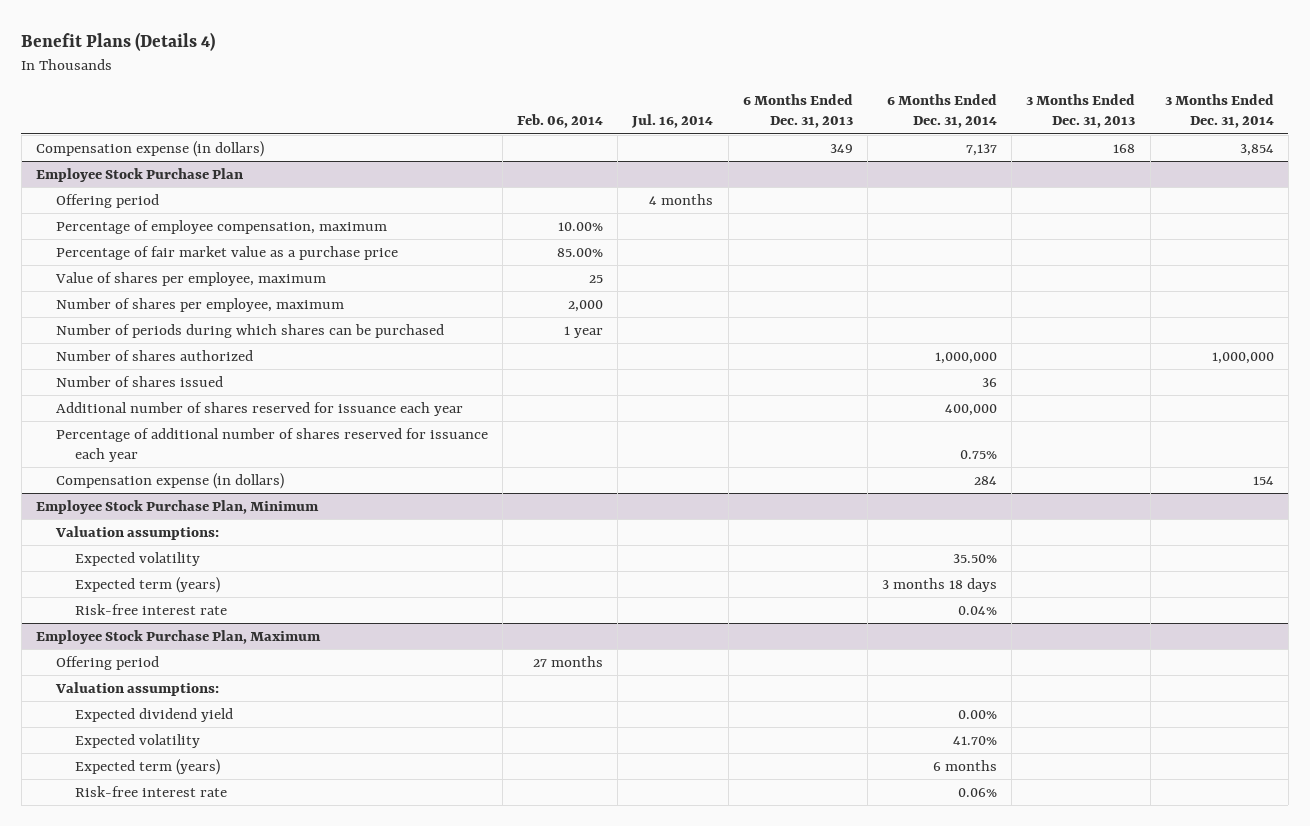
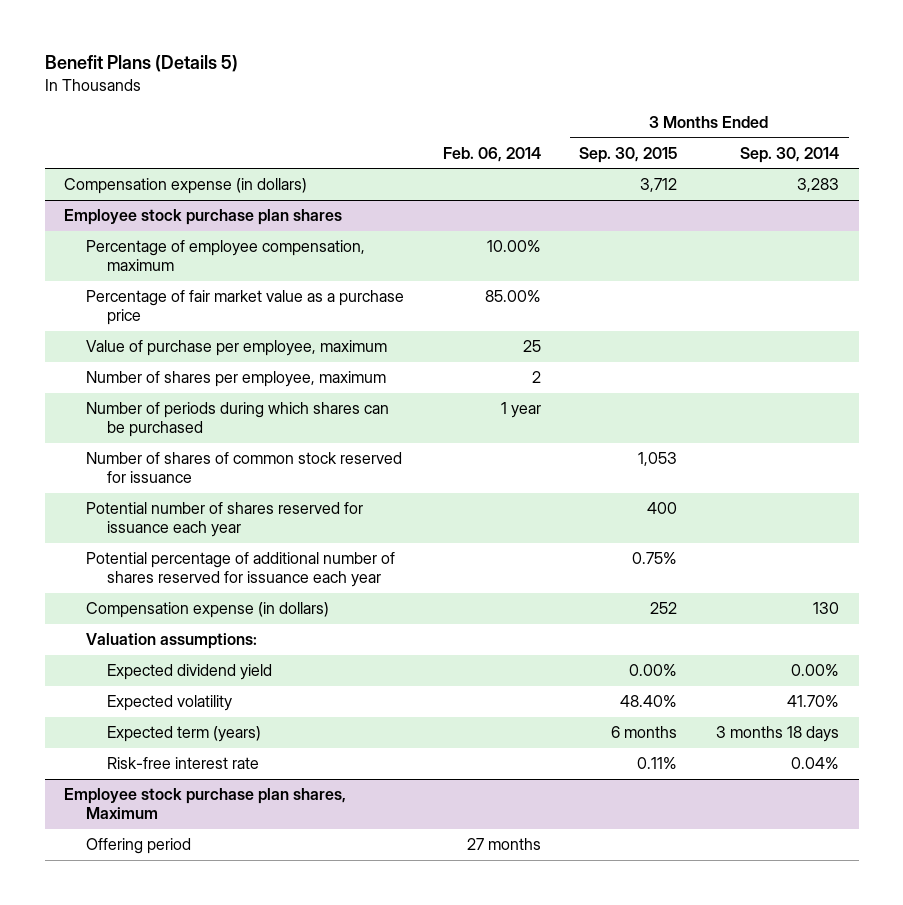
- Benefit Plans (Details 4)
+ Benefit Plans (Details 5)
- | Feb. 06, 2014 | Jul. 16, 2014 | 6 Months Ended Dec. 31, 2013 | 6 Months Ended Dec. 31, 2014 | 3 Months Ended Dec. 31, 2013 | 3 Months Ended Dec. 31, 2014
+ | Feb. 06, 2014 | 3 Months Ended Sep. 30, 2015 | 3 Months Ended Sep. 30, 2014
- Employee Stock Purchase Plan
- Offering period | | 4 months | | | |
- Percentage of employee compensation, maximum | 10.00% | | | | |
- Percentage of fair market value as a purchase price | 85.00% | | | | |
- Value of shares per employee, maximum | 25 | | | | |
- Number of shares per employee, maximum | 2,000 | | | | |
- Number of periods during which shares can be purchased | 1 year | | | | |
- Number of shares authorized | | | | 1,000,000 | | 1,000,000
- Number of shares issued | | | | 36 | |
- Additional number of shares reserved for issuance each year | | | | 400,000 | |
- Percentage of additional number of shares reserved for issuance each year | | | | 0.75% | |
- Compensation expense (in dollars) | | | | 284 | | 154
- Employee Stock Purchase Plan, Minimum
+ Employee stock purchase plan shares
+ Percentage of employee compensation, maximum | 10.00% | |
+ Percentage of fair market value as a purchase price | 85.00% | |
+ Value of purchase per employee, maximum | 25 | |
+ Number of shares per employee, maximum | 2 | |
+ Number of periods during which shares can be purchased | 1 year | |
+ Number of shares of common stock reserved for issuance | | 1,053 |
+ Potential number of shares reserved for issuance each year | | 400 |
+ Potential percentage of additional number of shares reserved for issuance each year | | 0.75% |
+ Compensation expense (in dollars) | | 252 | 130
+ Expected dividend yield | | 0.00% | 0.00%
- Employee Stock Purchase Plan, Maximum
+ Employee stock purchase plan shares, Maximum
- Valuation assumptions:
- Expected dividend yield | | | | 0.00% | |
- Expected volatility | | | | 41.70% | |
- Expected term (years) | | | | 6 months | |
- Risk-free interest rate | | | | 0.06% | |

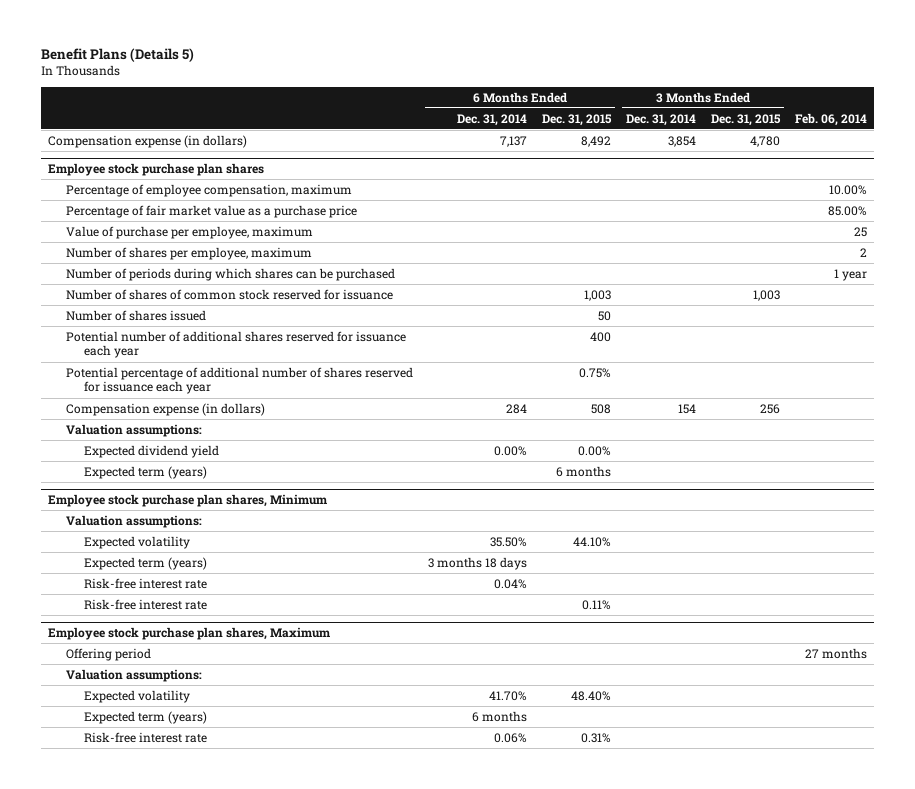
- | Feb. 06, 2014 | 3 Months Ended Sep. 30, 2015 | 3 Months Ended Sep. 30, 2014
+ | 6 Months Ended Dec. 31, 2014 | 6 Months Ended Dec. 31, 2015 | 3 Months Ended Dec. 31, 2014 | 3 Months Ended Dec. 31, 2015 | Feb. 06, 2014
@ Employee stock purchase plan shares
- Potential number of shares reserved for issuance each year | | 400 |
+ Number of shares issued | | 50 | | |
+ Potential number of additional shares reserved for issuance each year | | 400 | | |
- Expected volatility | | 48.40% | 41.70%
- Risk-free interest rate | | 0.11% | 0.04%
+ Employee stock purchase plan shares, Minimum
+ Valuation assumptions:
+ Expected volatility | 35.50% | 44.10% | | |
+ Expected term (years) | 3 months 18 days | | | |
+ Risk-free interest rate | 0.04% | | | |
+ Risk-free interest rate | | 0.11% | | |
@ Employee stock purchase plan shares, Maximum
+ Valuation assumptions:
+ Expected volatility | 41.70% | 48.40% | | |
+ Expected term (years) | 6 months | | | |
+ Risk-free interest rate | 0.06% | 0.31% | | |

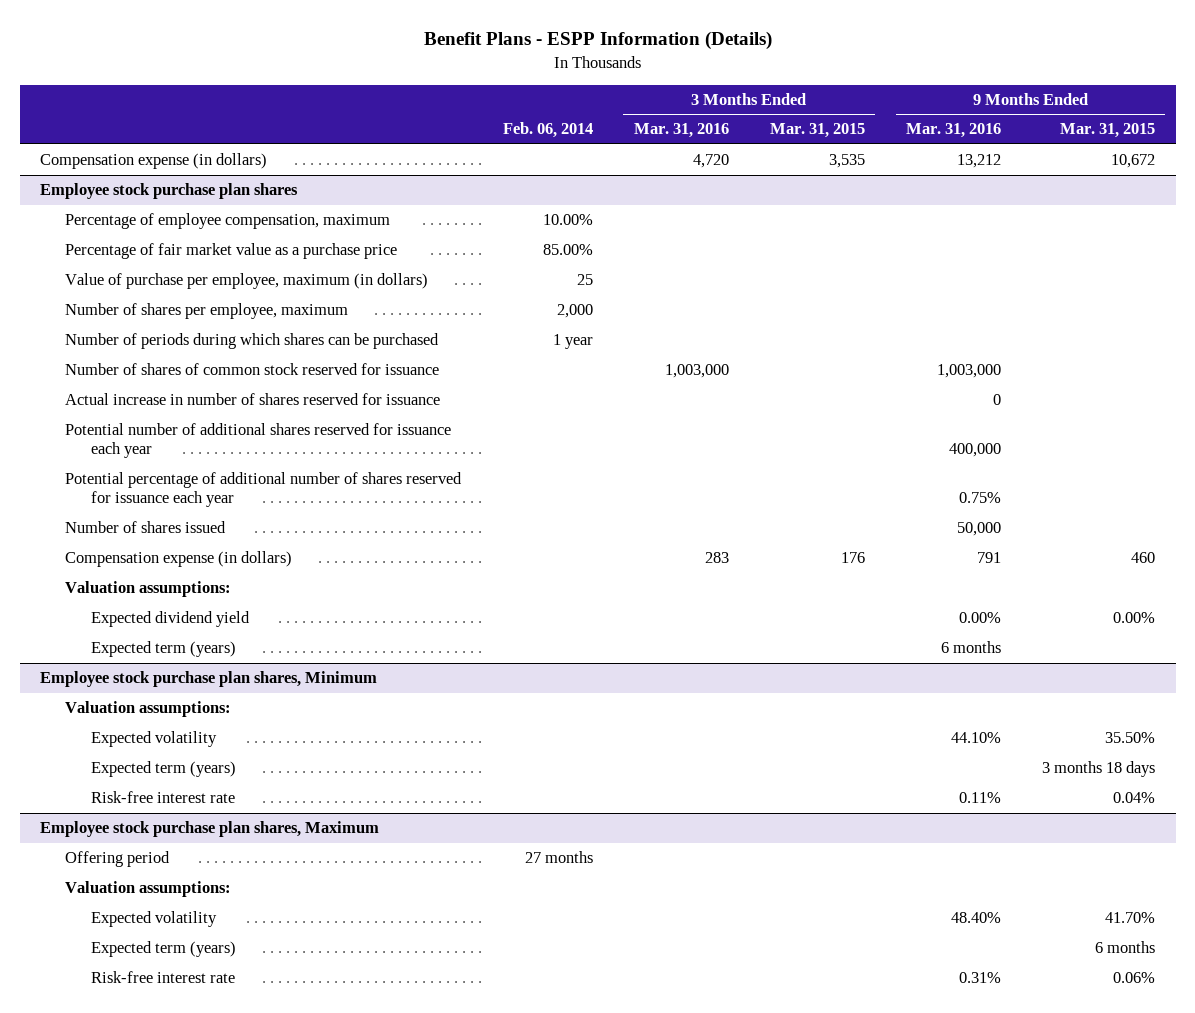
- Benefit Plans (Details 5)
+ Benefit Plans - ESPP Information (Details)
- | 6 Months Ended Dec. 31, 2014 | 6 Months Ended Dec. 31, 2015 | 3 Months Ended Dec. 31, 2014 | 3 Months Ended Dec. 31, 2015 | Feb. 06, 2014
+ | Feb. 06, 2014 | 3 Months Ended Mar. 31, 2016 | 3 Months Ended Mar. 31, 2015 | 9 Months Ended Mar. 31, 2016 | 9 Months Ended Mar. 31, 2015
@ Employee stock purchase plan shares
- Value of purchase per employee, maximum | | | | | 25
- Number of shares per employee, maximum | | | | | 2
+ Value of purchase per employee, maximum (in dollars) | 25 | | | |
+ Number of shares per employee, maximum | 2,000 | | | |
+ Actual increase in number of shares reserved for issuance | | | | 0 |
moved down: Number of shares issued | | | | 50,000 |
@ Employee stock purchase plan shares, Minimum
- Risk-free interest rate | | 0.11% | | |

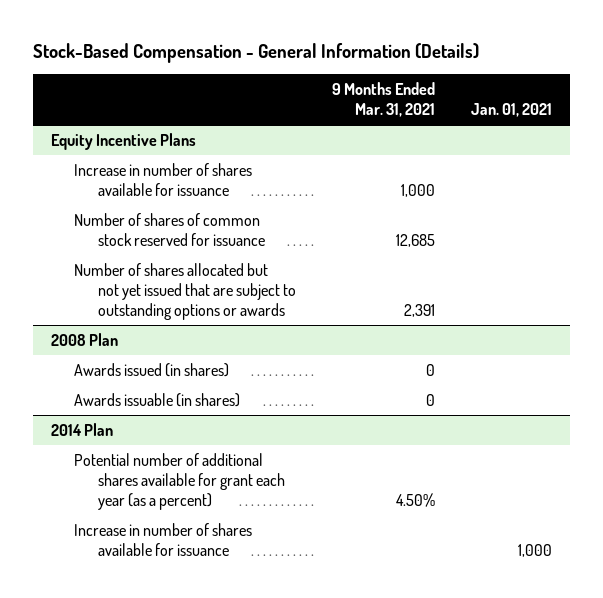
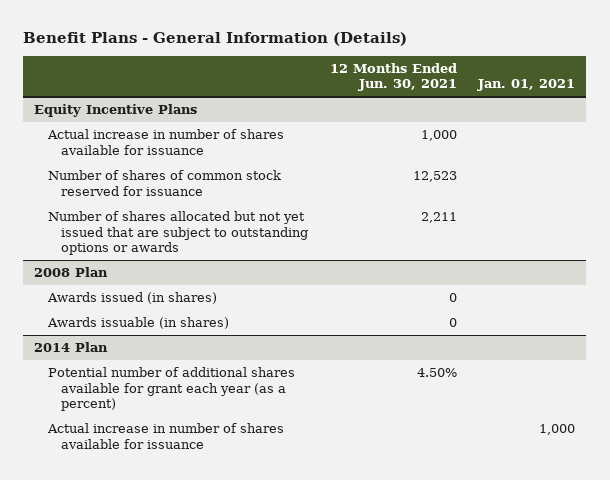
- Stock-Based Compensation - General Information (Details)
+ Benefit Plans - General Information (Details)
- | 9 Months Ended Mar. 31, 2021 | Jan. 01, 2021
+ | 12 Months Ended Jun. 30, 2021 | Jan. 01, 2021
@ Equity Incentive Plans
- Increase in number of shares available for issuance | 1,000 |
+ Actual increase in number of shares available for issuance | 1,000 |
@ 2014 Plan
- Increase in number of shares available for issuance | | 1,000
+ Actual increase in number of shares available for issuance | | 1,000

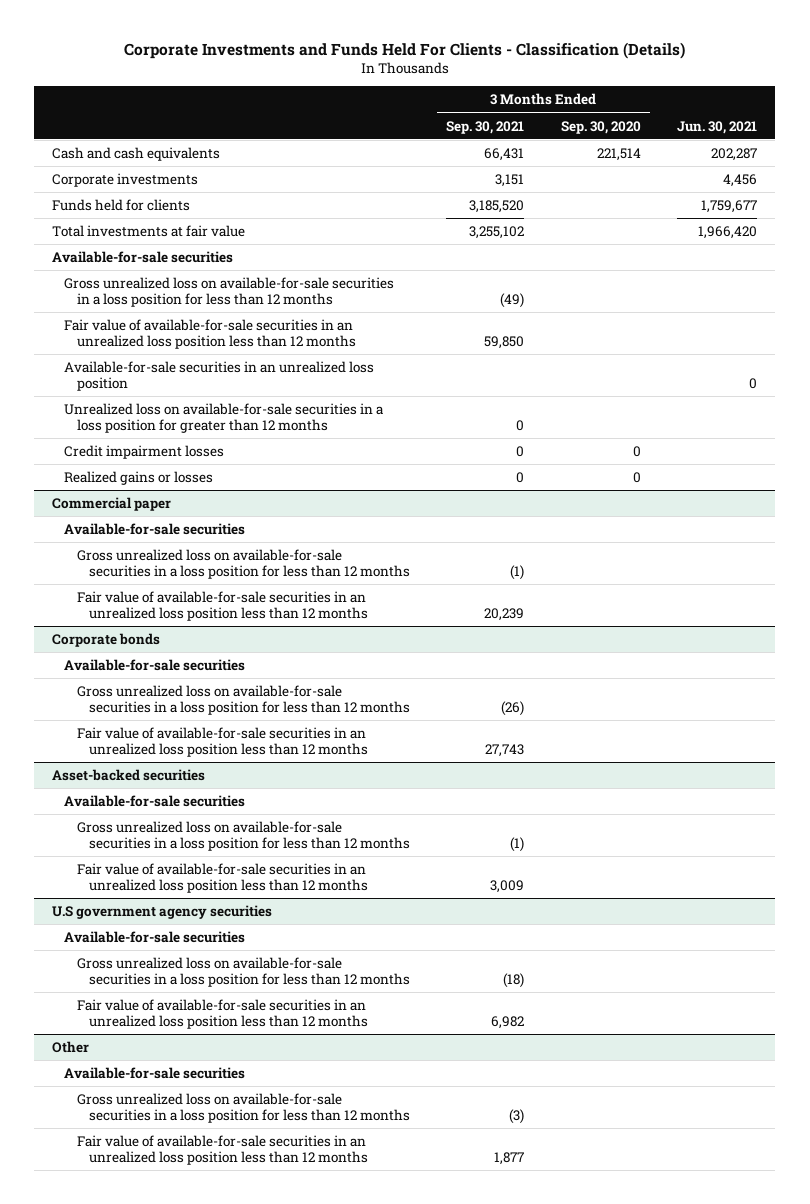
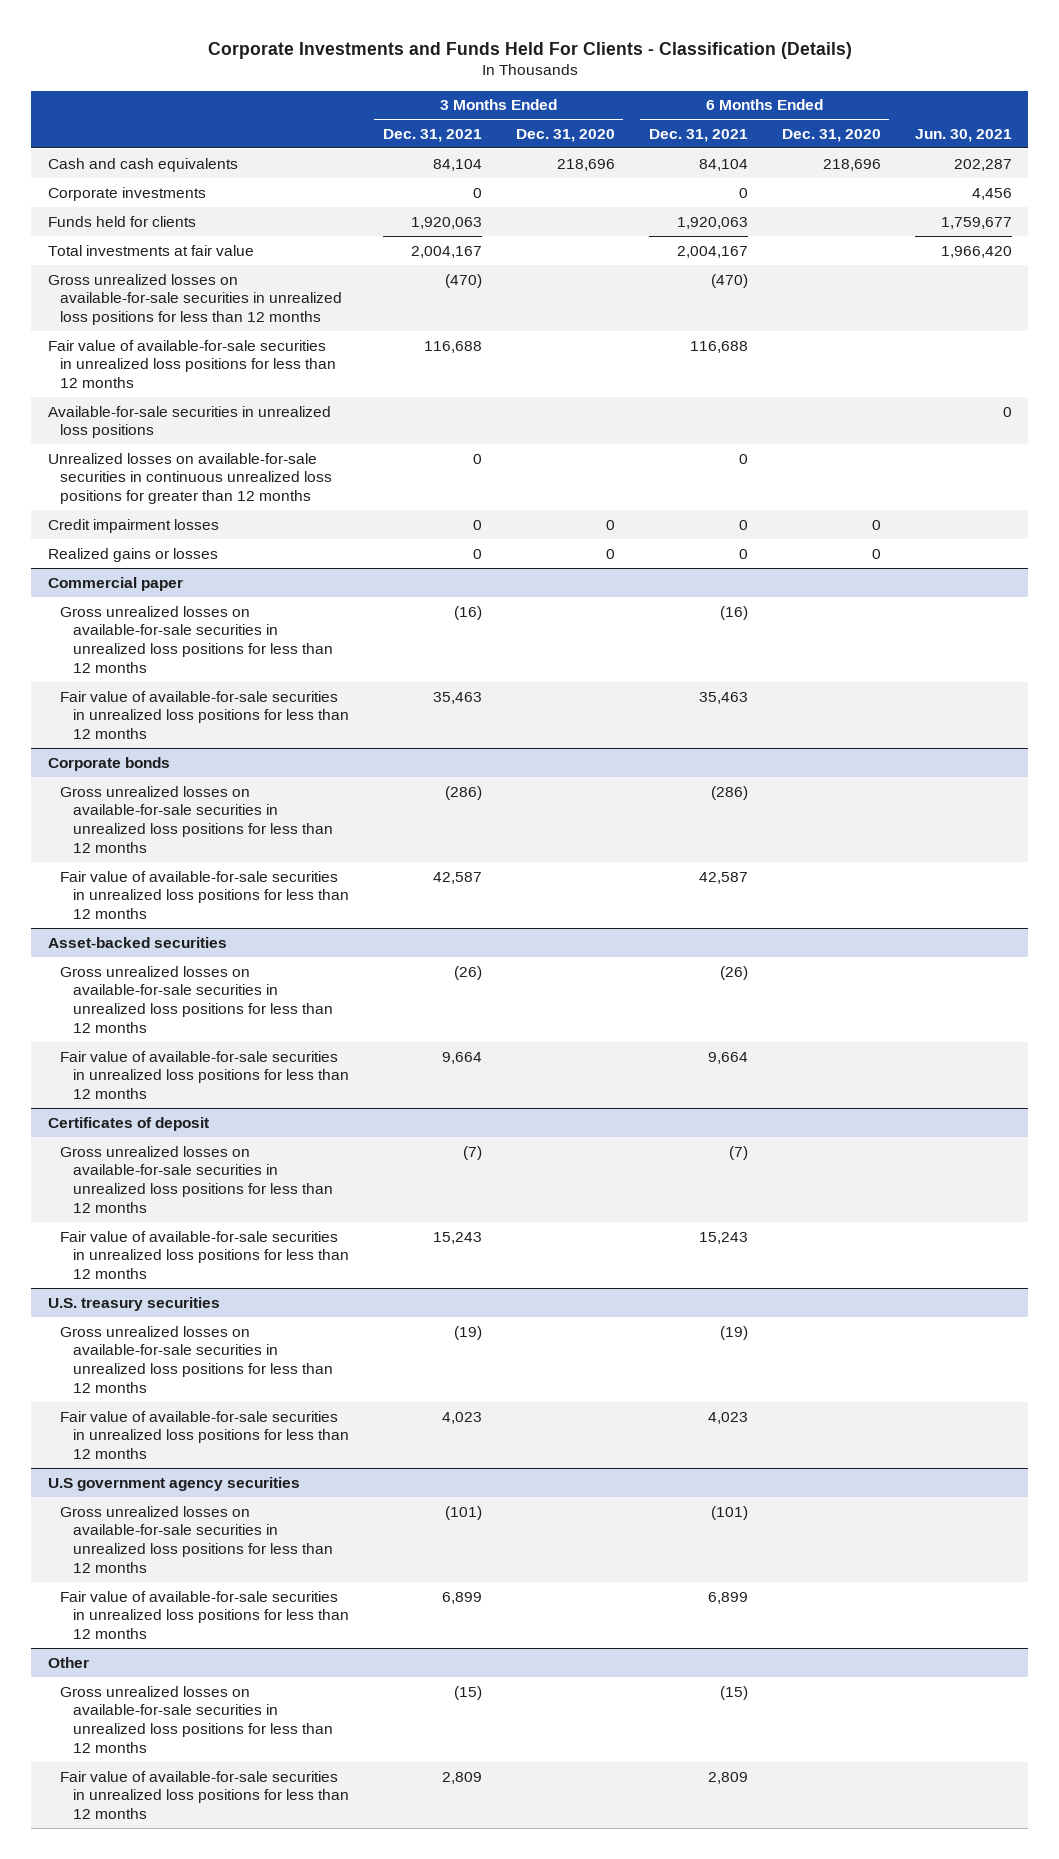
- | 3 Months Ended Sep. 30, 2021 | 3 Months Ended Sep. 30, 2020 | Jun. 30, 2021
+ | 3 Months Ended Dec. 31, 2021 | 3 Months Ended Dec. 31, 2020 | 6 Months Ended Dec. 31, 2021 | 6 Months Ended Dec. 31, 2020 | Jun. 30, 2021
- Available-for-sale securities
- Gross unrealized loss on available-for-sale securities in a loss position for less than 12 months | (49) | |
- Fair value of available-for-sale securities in an unrealized loss position less than 12 months | 59,850 | |
- Available-for-sale securities in an unrealized loss position | | | 0
- Unrealized loss on available-for-sale securities in a loss position for greater than 12 months | 0 | |
+ Gross unrealized losses on available-for-sale securities in unrealized loss positions for less than 12 months | (470) | | (470) | |
+ Fair value of available-for-sale securities in unrealized loss positions for less than 12 months | 116,688 | | 116,688 | |
+ Available-for-sale securities in unrealized loss positions | | | | | 0
+ Unrealized losses on available-for-sale securities in continuous unrealized loss positions for greater than 12 months | 0 | | 0 | |
@ Commercial paper
- Available-for-sale securities
- Gross unrealized loss on available-for-sale securities in a loss position for less than 12 months | (1) | |
- Fair value of available-for-sale securities in an unrealized loss position less than 12 months | 20,239 | |
+ Gross unrealized losses on available-for-sale securities in unrealized loss positions for less than 12 months | (16) | | (16) | |
+ Fair value of available-for-sale securities in unrealized loss positions for less than 12 months | 35,463 | | 35,463 | |
@ Corporate bonds
- Available-for-sale securities
- Gross unrealized loss on available-for-sale securities in a loss position for less than 12 months | (26) | |
- Fair value of available-for-sale securities in an unrealized loss position less than 12 months | 27,743 | |
+ Gross unrealized losses on available-for-sale securities in unrealized loss positions for less than 12 months | (286) | | (286) | |
+ Fair value of available-for-sale securities in unrealized loss positions for less than 12 months | 42,587 | | 42,587 | |
@ Asset-backed securities
- Available-for-sale securities
- Gross unrealized loss on available-for-sale securities in a loss position for less than 12 months | (1) | |
- Fair value of available-for-sale securities in an unrealized loss position less than 12 months | 3,009 | |
+ Gross unrealized losses on available-for-sale securities in unrealized loss positions for less than 12 months | (26) | | (26) | |
+ Fair value of available-for-sale securities in unrealized loss positions for less than 12 months | 9,664 | | 9,664 | |
+ Certificates of deposit
+ Gross unrealized losses on available-for-sale securities in unrealized loss positions for less than 12 months | (7) | | (7) | |
+ Fair value of available-for-sale securities in unrealized loss positions for less than 12 months | 15,243 | | 15,243 | |
+ U.S. treasury securities
+ Gross unrealized losses on available-for-sale securities in unrealized loss positions for less than 12 months | (19) | | (19) | |
+ Fair value of available-for-sale securities in unrealized loss positions for less than 12 months | 4,023 | | 4,023 | |
@ U.S government agency securities
- Available-for-sale securities
- Gross unrealized loss on available-for-sale securities in a loss position for less than 12 months | (18) | |
- Fair value of available-for-sale securities in an unrealized loss position less than 12 months | 6,982 | |
+ Gross unrealized losses on available-for-sale securities in unrealized loss positions for less than 12 months | (101) | | (101) | |
+ Fair value of available-for-sale securities in unrealized loss positions for less than 12 months | 6,899 | | 6,899 | |
@ Other
- Available-for-sale securities
- Gross unrealized loss on available-for-sale securities in a loss position for less than 12 months | (3) | |
- Fair value of available-for-sale securities in an unrealized loss position less than 12 months | 1,877 | |
+ Gross unrealized losses on available-for-sale securities in unrealized loss positions for less than 12 months | (15) | | (15) | |
+ Fair value of available-for-sale securities in unrealized loss positions for less than 12 months | 2,809 | | 2,809 | |

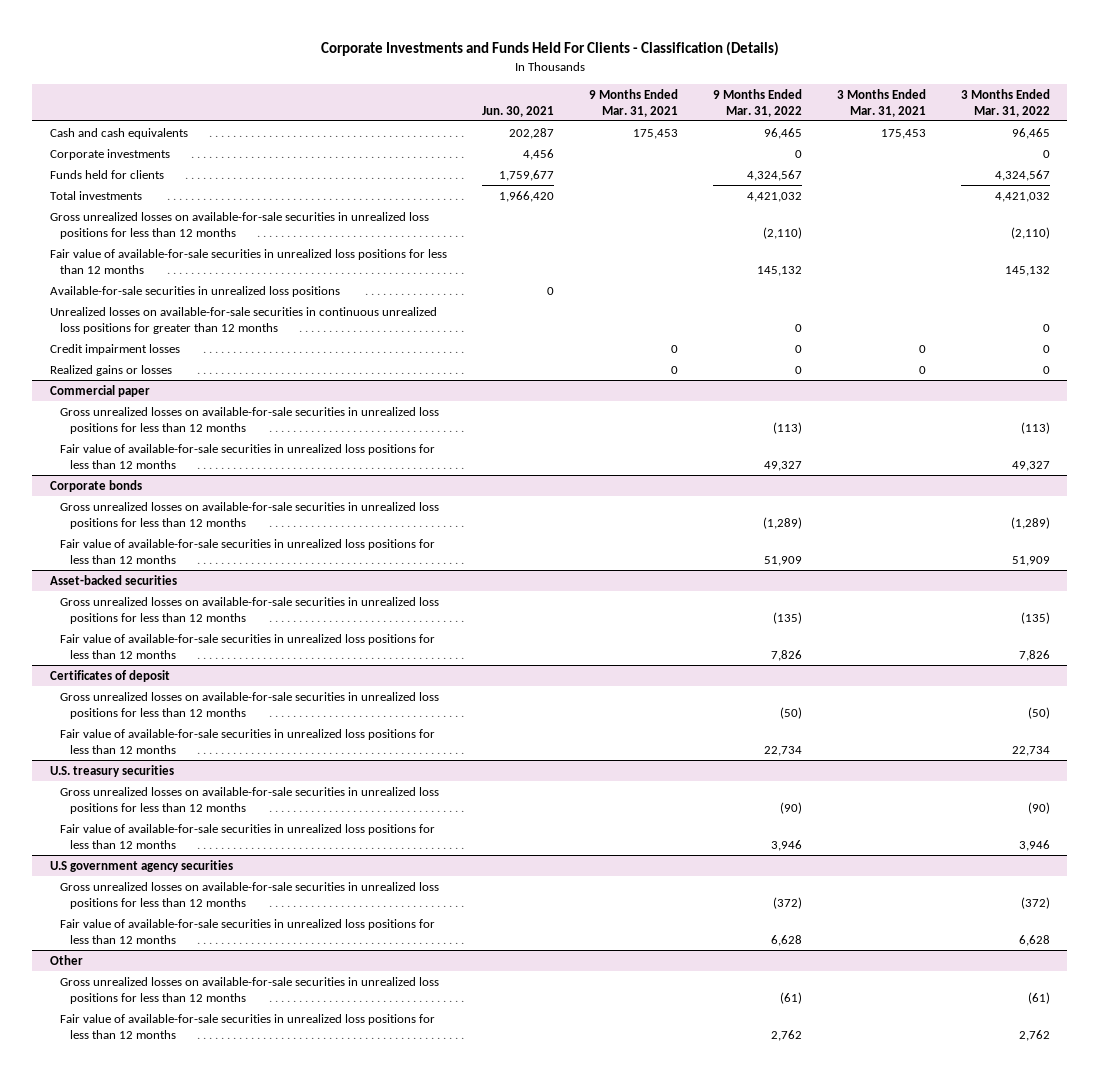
- | 3 Months Ended Dec. 31, 2021 | 3 Months Ended Dec. 31, 2020 | 6 Months Ended Dec. 31, 2021 | 6 Months Ended Dec. 31, 2020 | Jun. 30, 2021
+ | Jun. 30, 2021 | 9 Months Ended Mar. 31, 2021 | 9 Months Ended Mar. 31, 2022 | 3 Months Ended Mar. 31, 2021 | 3 Months Ended Mar. 31, 2022
- Total investments at fair value | 2,004,167 | | 2,004,167 | | 1,966,420
+ Total investments | 1,966,420 | | 4,421,032 | | 4,421,032

